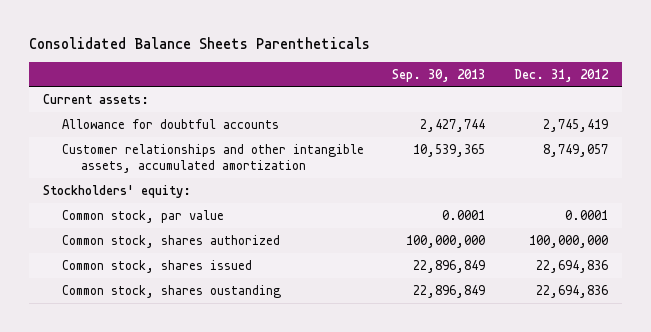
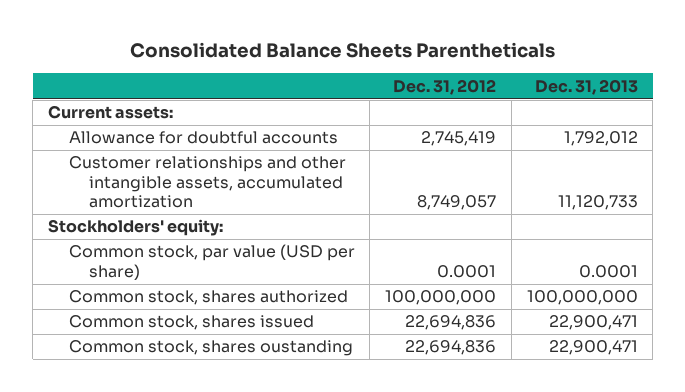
- | Sep. 30, 2013 | Dec. 31, 2012
+ | Dec. 31, 2012 | Dec. 31, 2013
- Common stock, par value | 0.0001 | 0.0001
+ Common stock, par value (USD per share) | 0.0001 | 0.0001

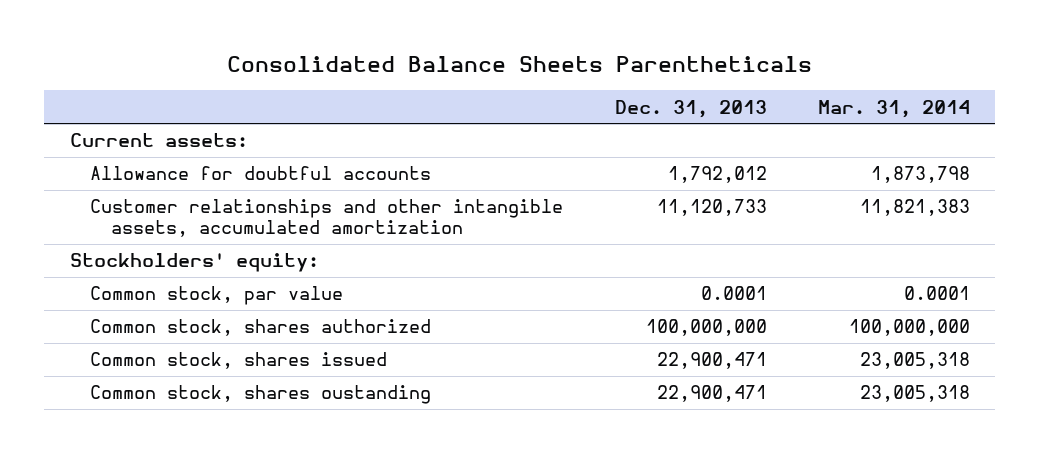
- | Dec. 31, 2012 | Dec. 31, 2013
+ | Dec. 31, 2013 | Mar. 31, 2014
- Common stock, par value (USD per share) | 0.0001 | 0.0001
+ Common stock, par value | 0.0001 | 0.0001

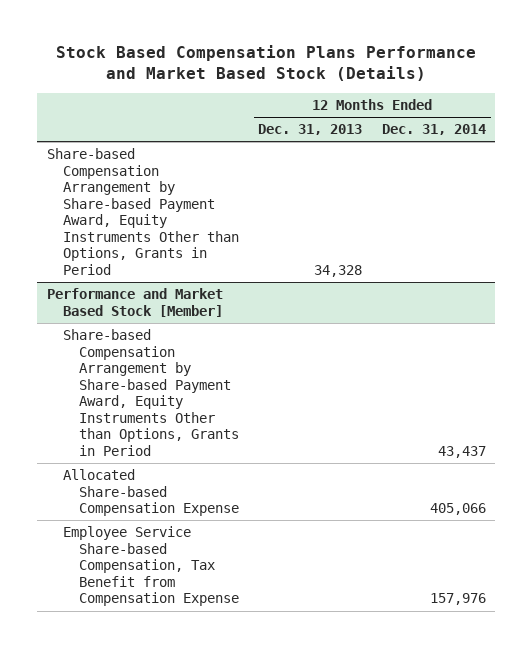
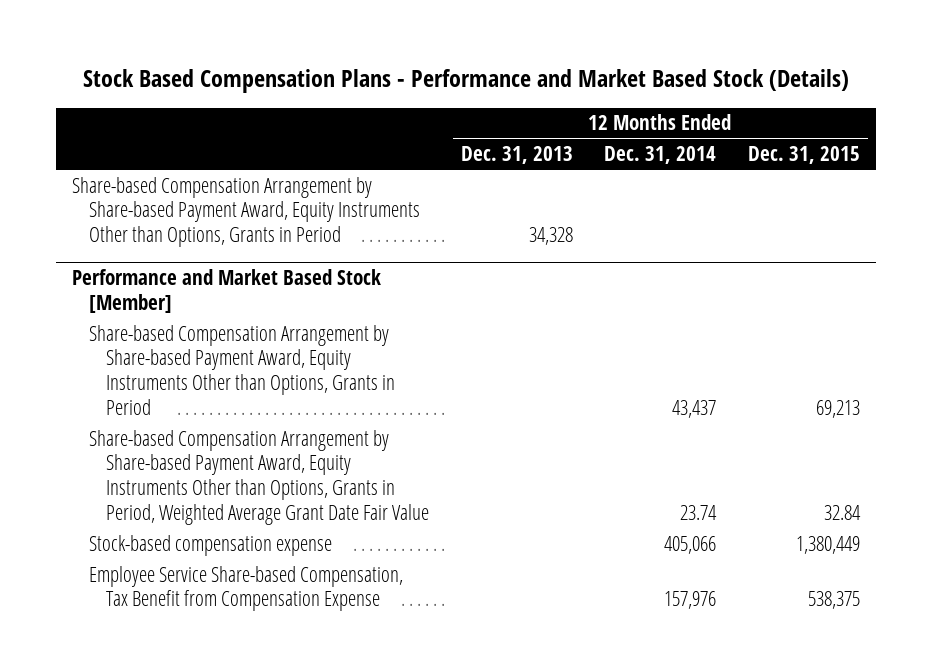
- Stock Based Compensation Plans Performance and Market Based Stock (Details)
+ Stock Based Compensation Plans - Performance and Market Based Stock (Details)
- | 12 Months Ended Dec. 31, 2013 | 12 Months Ended Dec. 31, 2014
+ | 12 Months Ended Dec. 31, 2013 | 12 Months Ended Dec. 31, 2014 | 12 Months Ended Dec. 31, 2015
@ Performance and Market Based Stock [Member]
- Allocated Share-based Compensation Expense | | 405,066
+ Share-based Compensation Arrangement by Share-based Payment Award, Equity Instruments Other than Options, Grants in Period, Weighted Average Grant Date Fair Value | | 23.74 | 32.84
+ Stock-based compensation expense | | 405,066 | 1,380,449

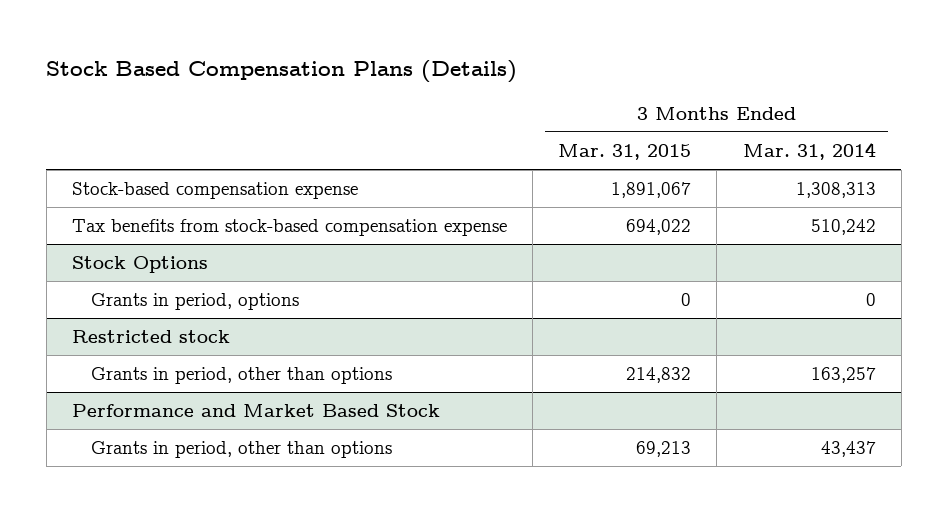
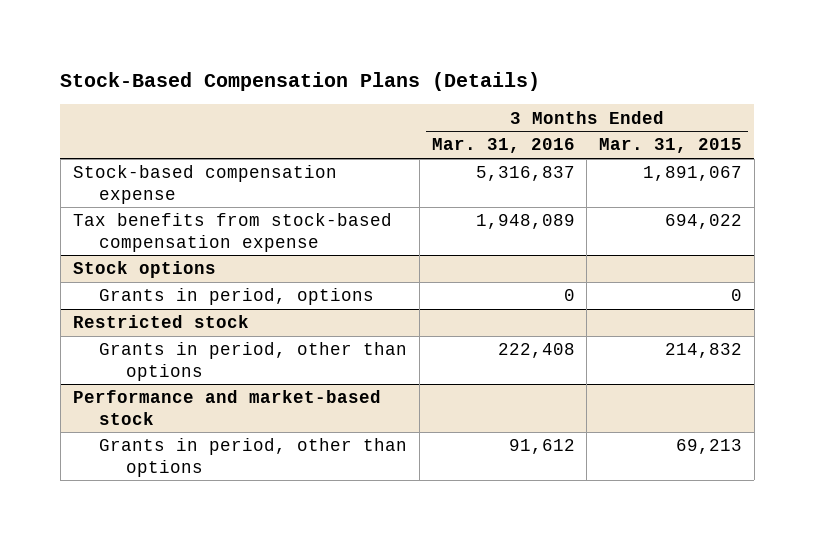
- Stock Based Compensation Plans (Details)
+ Stock-Based Compensation Plans (Details)
- | 3 Months Ended Mar. 31, 2015 | 3 Months Ended Mar. 31, 2014
+ | 3 Months Ended Mar. 31, 2016 | 3 Months Ended Mar. 31, 2015
- Stock Options
+ Stock options
- Performance and Market Based Stock
+ Performance and market-based stock

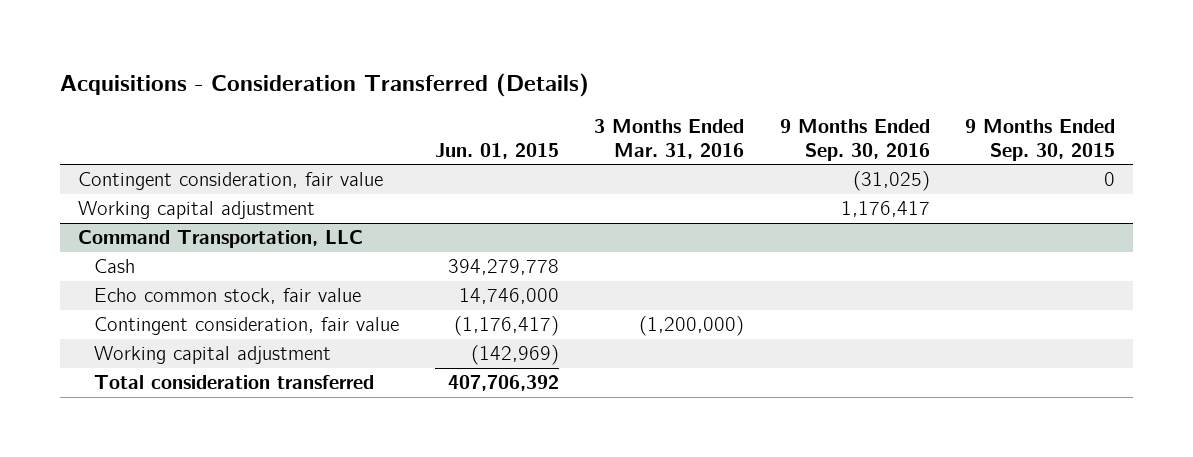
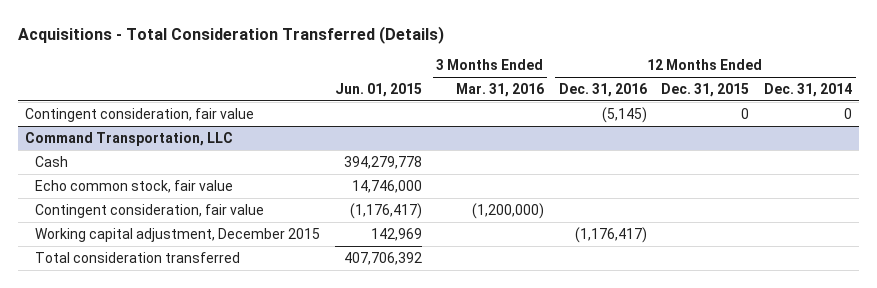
- Acquisitions - Consideration Transferred (Details)
+ Acquisitions - Total Consideration Transferred (Details)
- | Jun. 01, 2015 | 3 Months Ended Mar. 31, 2016 | 9 Months Ended Sep. 30, 2016 | 9 Months Ended Sep. 30, 2015
+ | Jun. 01, 2015 | 3 Months Ended Mar. 31, 2016 | 12 Months Ended Dec. 31, 2016 | 12 Months Ended Dec. 31, 2015 | 12 Months Ended Dec. 31, 2014
- Working capital adjustment | | | 1,176,417 |
@ Command Transportation, LLC
- Working capital adjustment | (142,969) | | |
+ Working capital adjustment, December 2015 | 142,969 | | (1,176,417) | |

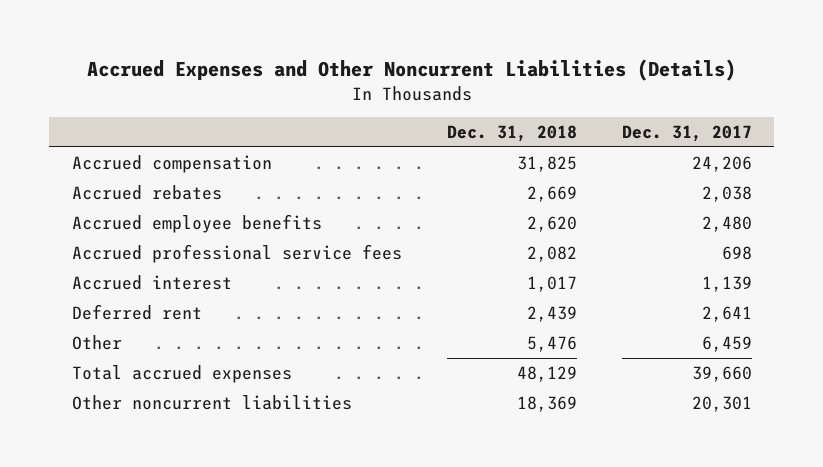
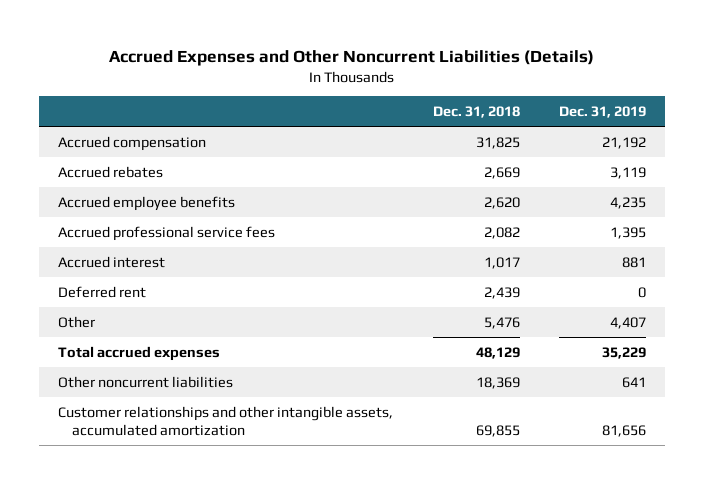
- | Dec. 31, 2018 | Dec. 31, 2017
+ | Dec. 31, 2018 | Dec. 31, 2019
+ Customer relationships and other intangible assets, accumulated amortization | 69,855 | 81,656

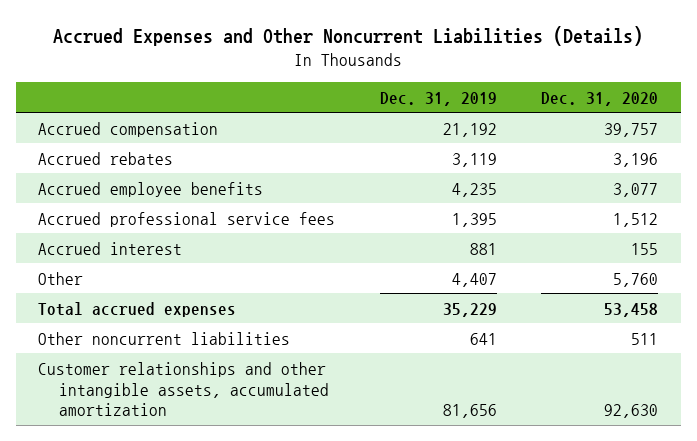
- | Dec. 31, 2018 | Dec. 31, 2019
+ | Dec. 31, 2019 | Dec. 31, 2020
- Deferred rent | 2,439 | 0

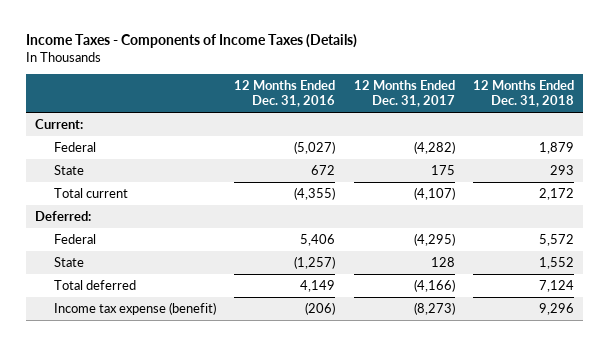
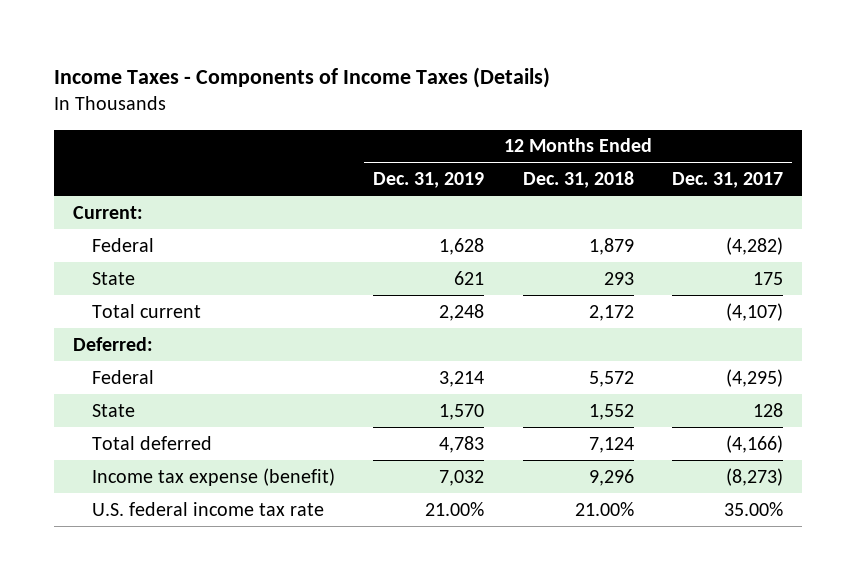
- | 12 Months Ended Dec. 31, 2016 | 12 Months Ended Dec. 31, 2017 | 12 Months Ended Dec. 31, 2018
+ | 12 Months Ended Dec. 31, 2019 | 12 Months Ended Dec. 31, 2018 | 12 Months Ended Dec. 31, 2017
+ U.S. federal income tax rate | 21.00% | 21.00% | 35.00%

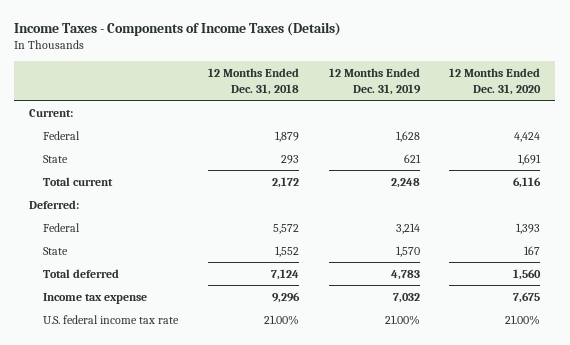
- | 12 Months Ended Dec. 31, 2019 | 12 Months Ended Dec. 31, 2018 | 12 Months Ended Dec. 31, 2017
+ | 12 Months Ended Dec. 31, 2018 | 12 Months Ended Dec. 31, 2019 | 12 Months Ended Dec. 31, 2020
- Income tax expense (benefit) | 7,032 | 9,296 | (8,273)
+ Income tax expense | 9,296 | 7,032 | 7,675

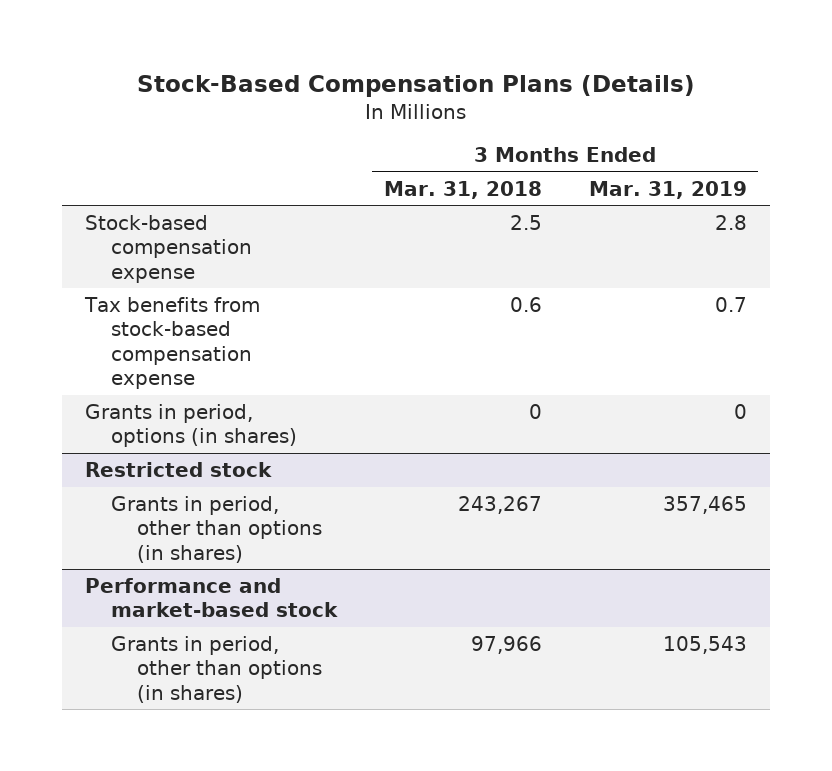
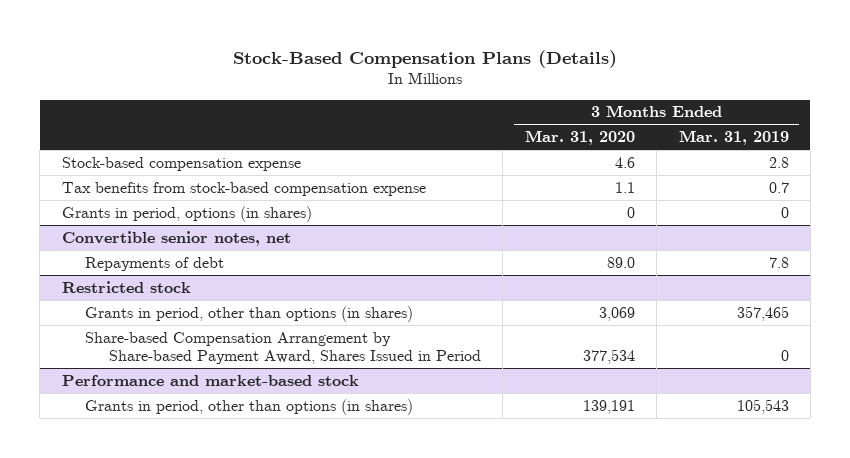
- | 3 Months Ended Mar. 31, 2018 | 3 Months Ended Mar. 31, 2019
+ | 3 Months Ended Mar. 31, 2020 | 3 Months Ended Mar. 31, 2019
+ Convertible senior notes, net
+ Repayments of debt | 89.0 | 7.8
@ Restricted stock
+ Share-based Compensation Arrangement by Share-based Payment Award, Shares Issued in Period | 377,534 | 0

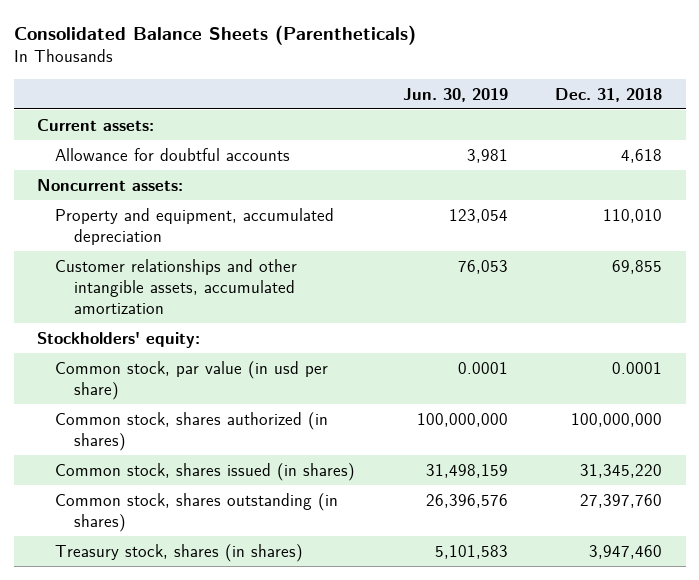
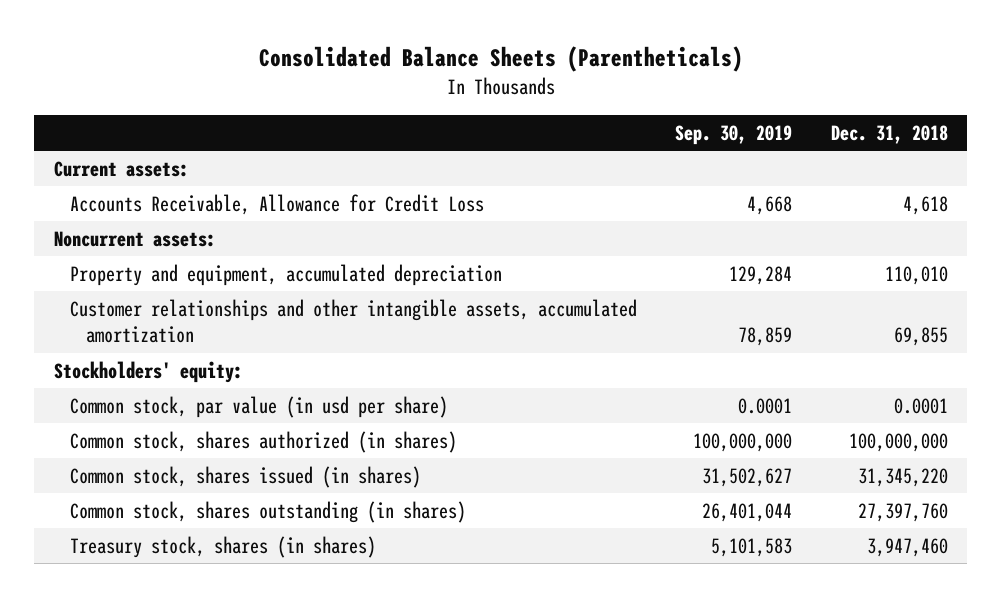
- | Jun. 30, 2019 | Dec. 31, 2018
+ | Sep. 30, 2019 | Dec. 31, 2018
- Allowance for doubtful accounts | 3,981 | 4,618
+ Accounts Receivable, Allowance for Credit Loss | 4,668 | 4,618

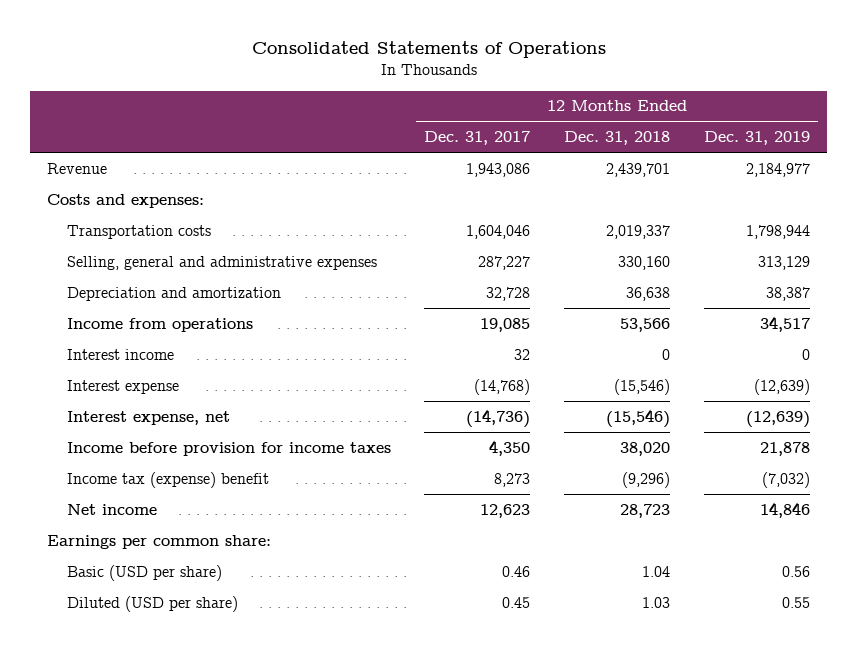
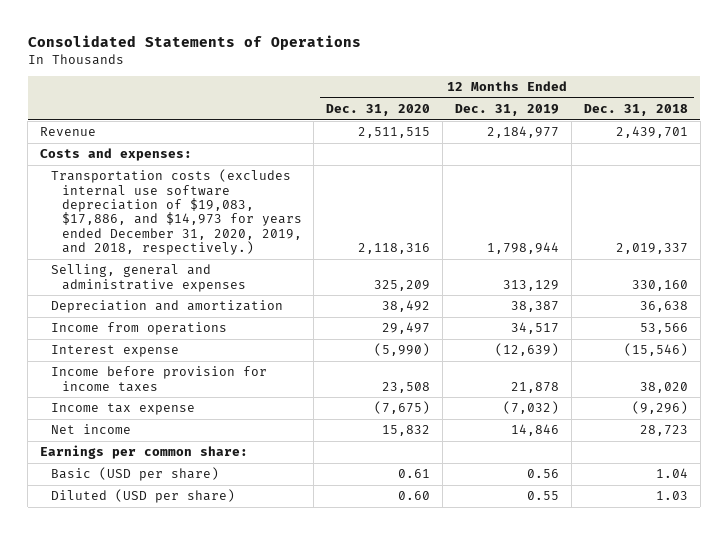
- | 12 Months Ended Dec. 31, 2017 | 12 Months Ended Dec. 31, 2018 | 12 Months Ended Dec. 31, 2019
+ | 12 Months Ended Dec. 31, 2020 | 12 Months Ended Dec. 31, 2019 | 12 Months Ended Dec. 31, 2018
- Transportation costs | 1,604,046 | 2,019,337 | 1,798,944
+ Transportation costs (excludes internal use software depreciation of $19,083, $17,886, and $14,973 for years ended December 31, 2020, 2019, and 2018, respectively.) | 2,118,316 | 1,798,944 | 2,019,337
- Interest income | 32 | 0 | 0
- Interest expense, net | (14,736) | (15,546) | (12,639)
- Income tax (expense) benefit | 8,273 | (9,296) | (7,032)
+ Income tax expense | (7,675) | (7,032) | (9,296)

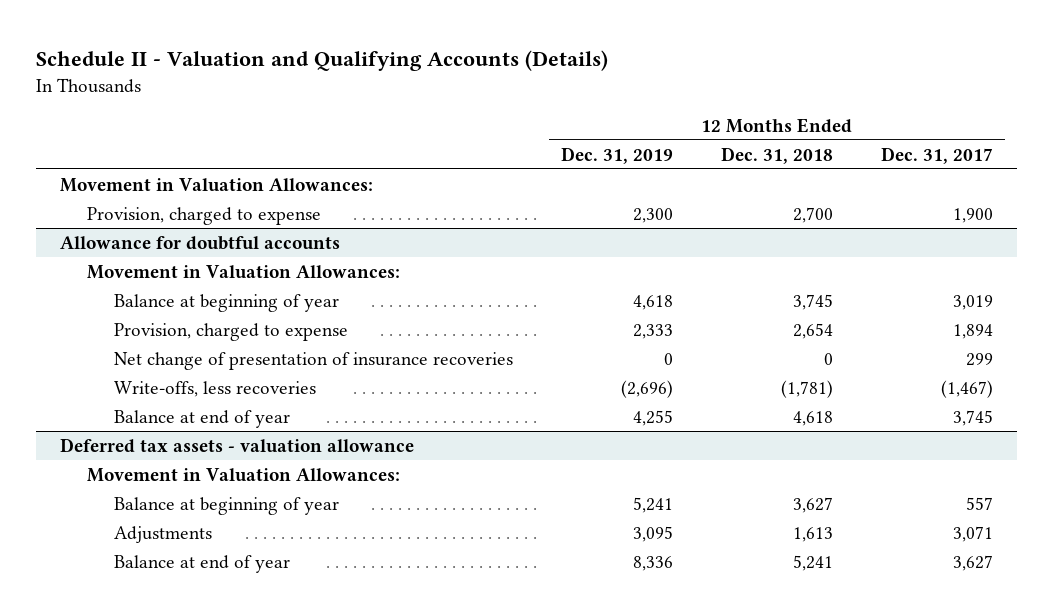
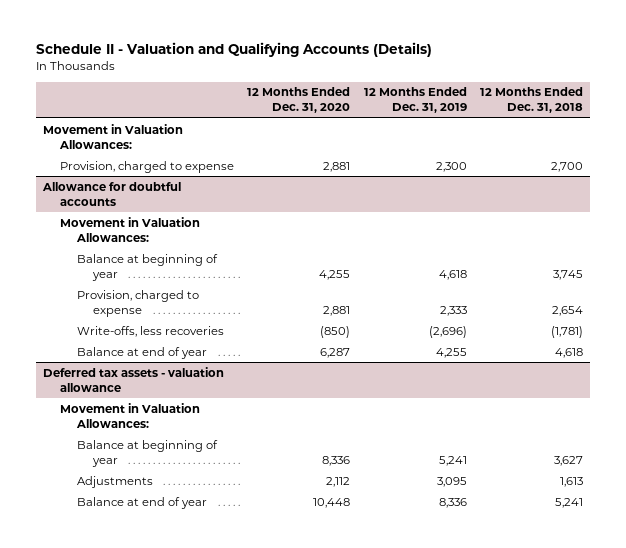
- | 12 Months Ended Dec. 31, 2019 | 12 Months Ended Dec. 31, 2018 | 12 Months Ended Dec. 31, 2017
+ | 12 Months Ended Dec. 31, 2020 | 12 Months Ended Dec. 31, 2019 | 12 Months Ended Dec. 31, 2018
@ Allowance for doubtful accounts
- Net change of presentation of insurance recoveries | 0 | 0 | 299

